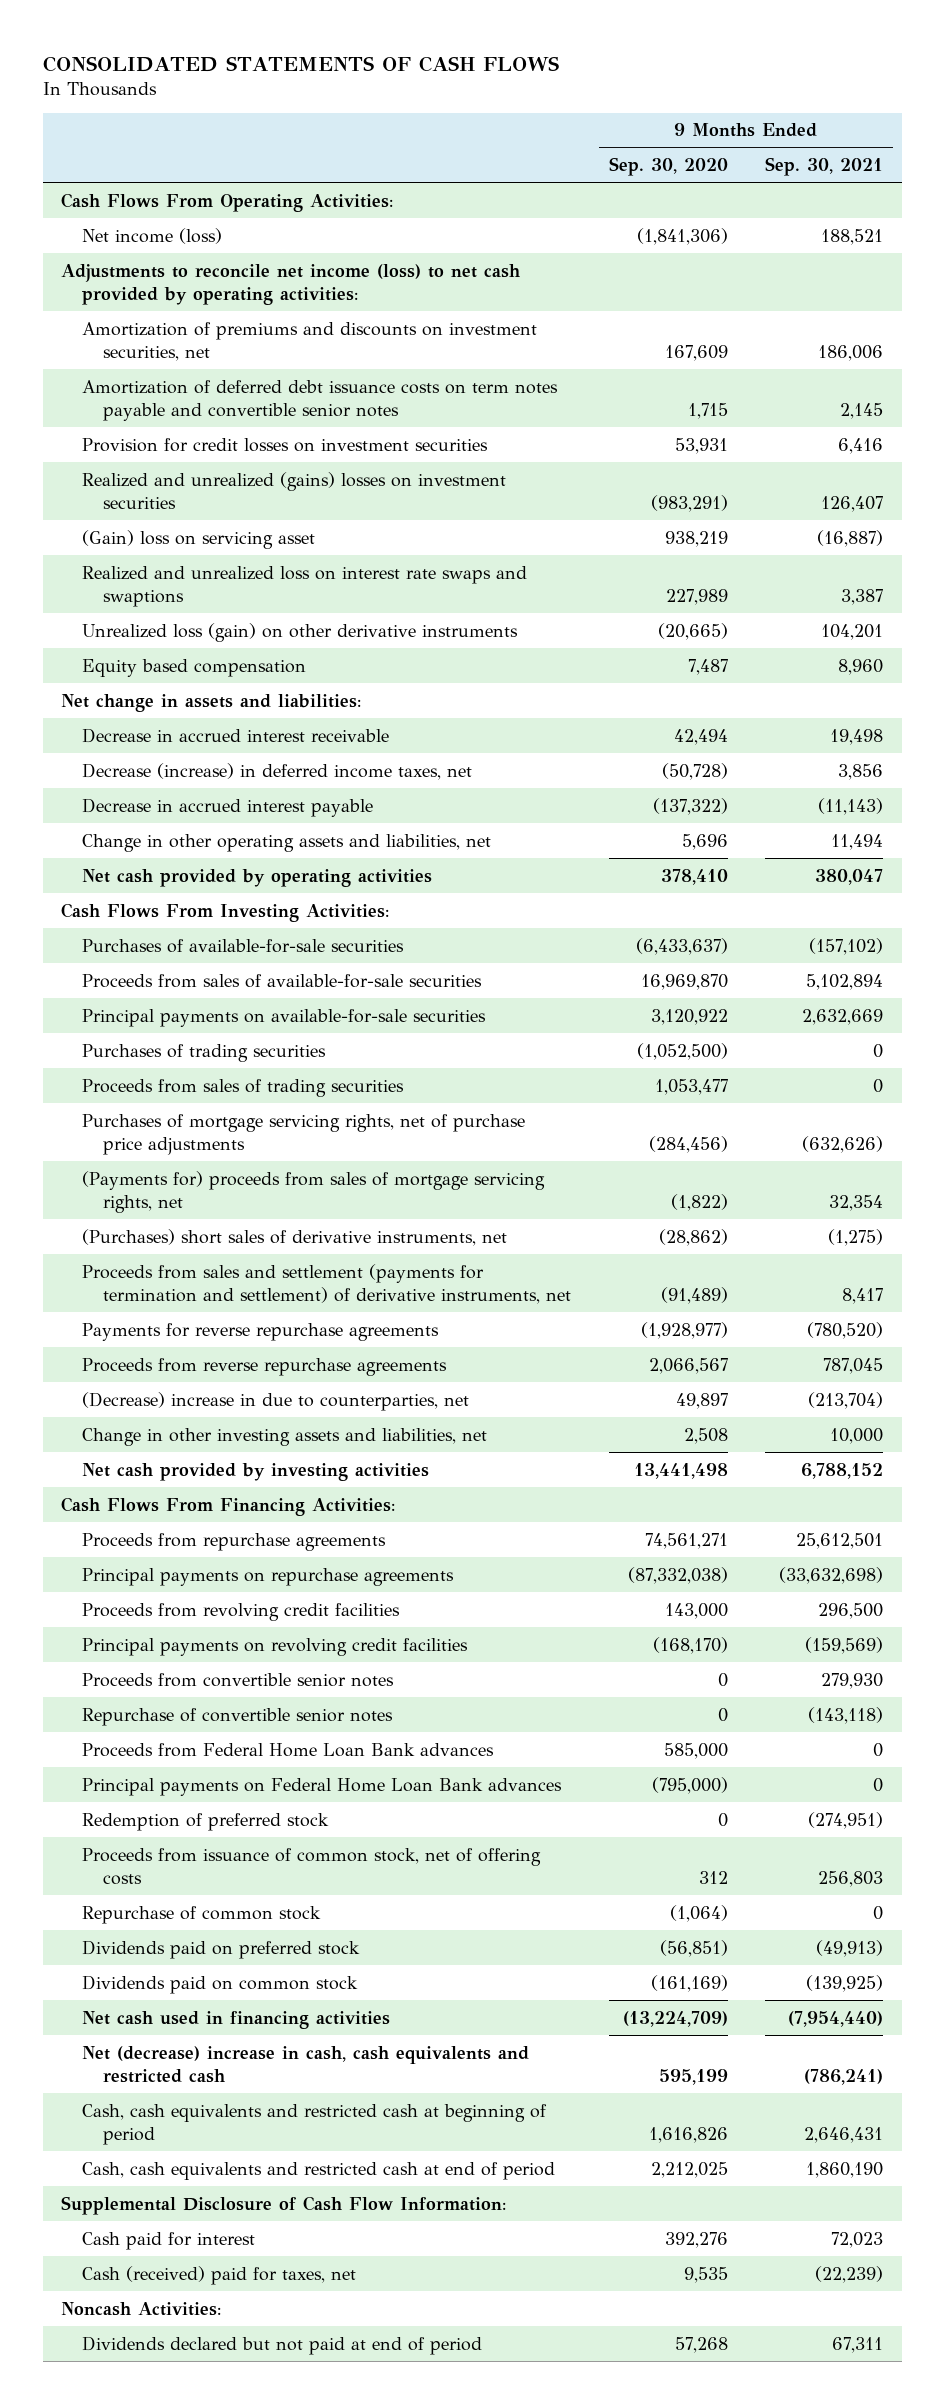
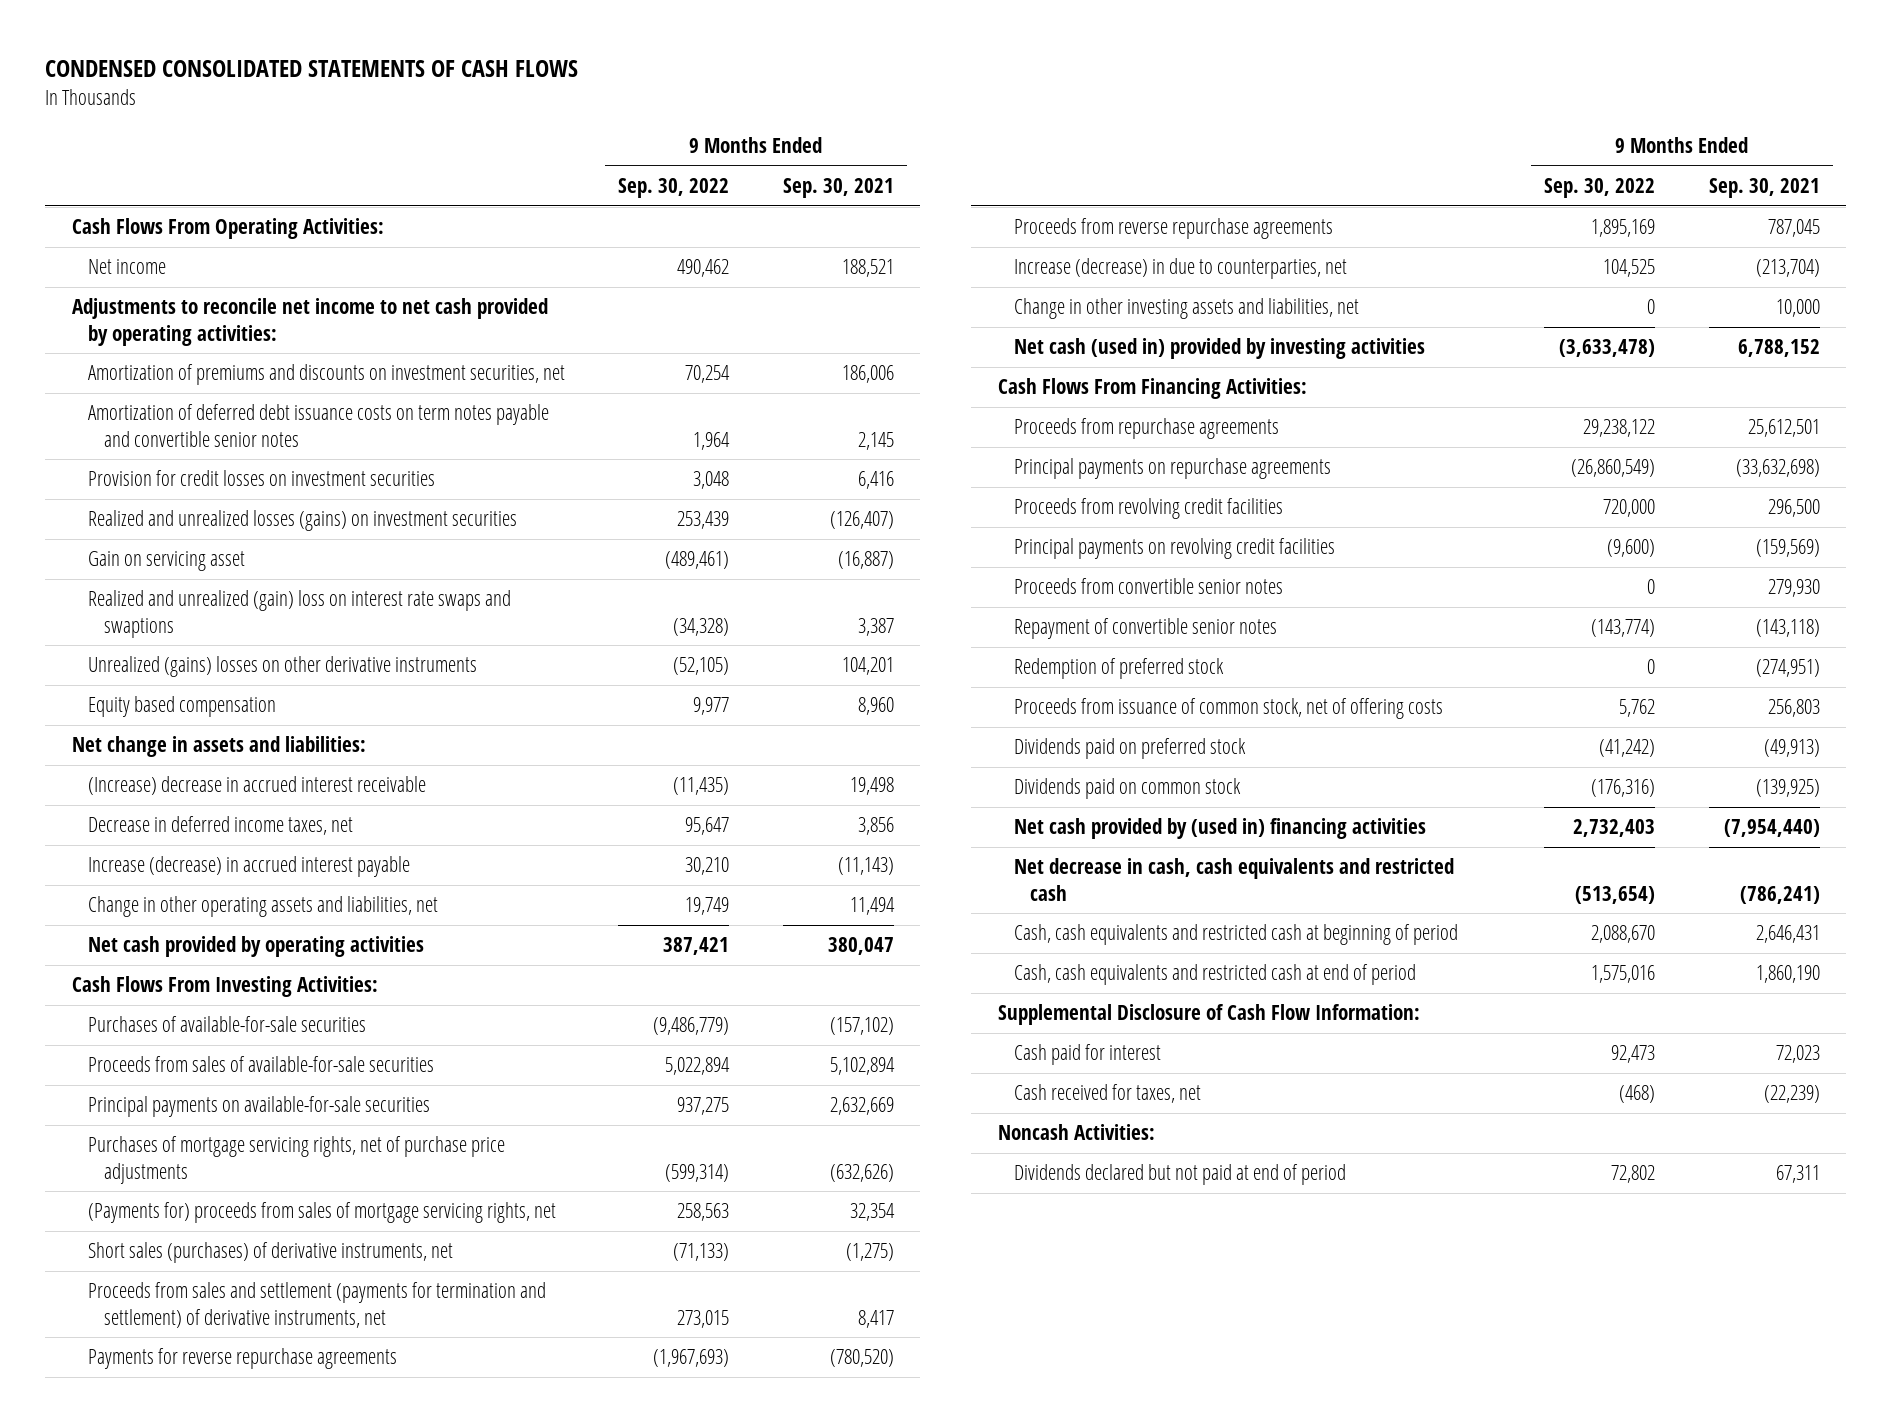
- CONSOLIDATED STATEMENTS OF CASH FLOWS
+ CONDENSED CONSOLIDATED STATEMENTS OF CASH FLOWS
- | 9 Months Ended Sep. 30, 2020 | 9 Months Ended Sep. 30, 2021
+ | 9 Months Ended Sep. 30, 2022 | 9 Months Ended Sep. 30, 2021
- Net income (loss) | (1,841,306) | 188,521
- Adjustments to reconcile net income (loss) to net cash provided by operating activities:
+ Net income | 490,462 | 188,521
+ Adjustments to reconcile net income to net cash provided by operating activities:
- Realized and unrealized (gains) losses on investment securities | (983,291) | 126,407
- (Gain) loss on servicing asset | 938,219 | (16,887)
- Realized and unrealized loss on interest rate swaps and swaptions | 227,989 | 3,387
- Unrealized loss (gain) on other derivative instruments | (20,665) | 104,201
+ Realized and unrealized losses (gains) on investment securities | 253,439 | (126,407)
+ Gain on servicing asset | (489,461) | (16,887)
+ Realized and unrealized (gain) loss on interest rate swaps and swaptions | (34,328) | 3,387
+ Unrealized (gains) losses on other derivative instruments | (52,105) | 104,201
- Decrease in accrued interest receivable | 42,494 | 19,498
- Decrease (increase) in deferred income taxes, net | (50,728) | 3,856
- Decrease in accrued interest payable | (137,322) | (11,143)
+ (Increase) decrease in accrued interest receivable | (11,435) | 19,498
+ Decrease in deferred income taxes, net | 95,647 | 3,856
+ Increase (decrease) in accrued interest payable | 30,210 | (11,143)
- Purchases of trading securities | (1,052,500) | 0
- Proceeds from sales of trading securities | 1,053,477 | 0
- (Purchases) short sales of derivative instruments, net | (28,862) | (1,275)
+ Short sales (purchases) of derivative instruments, net | (71,133) | (1,275)
- (Decrease) increase in due to counterparties, net | 49,897 | (213,704)
+ Increase (decrease) in due to counterparties, net | 104,525 | (213,704)
- Net cash provided by investing activities | 13,441,498 | 6,788,152
+ Net cash (used in) provided by investing activities | (3,633,478) | 6,788,152
- Repurchase of convertible senior notes | 0 | (143,118)
- Proceeds from Federal Home Loan Bank advances | 585,000 | 0
- Principal payments on Federal Home Loan Bank advances | (795,000) | 0
+ Repayment of convertible senior notes | (143,774) | (143,118)
- Repurchase of common stock | (1,064) | 0
- Net cash used in financing activities | (13,224,709) | (7,954,440)
- Net (decrease) increase in cash, cash equivalents and restricted cash | 595,199 | (786,241)
+ Net cash provided by (used in) financing activities | 2,732,403 | (7,954,440)
+ Net decrease in cash, cash equivalents and restricted cash | (513,654) | (786,241)
- Cash (received) paid for taxes, net | 9,535 | (22,239)
+ Cash received for taxes, net | (468) | (22,239)

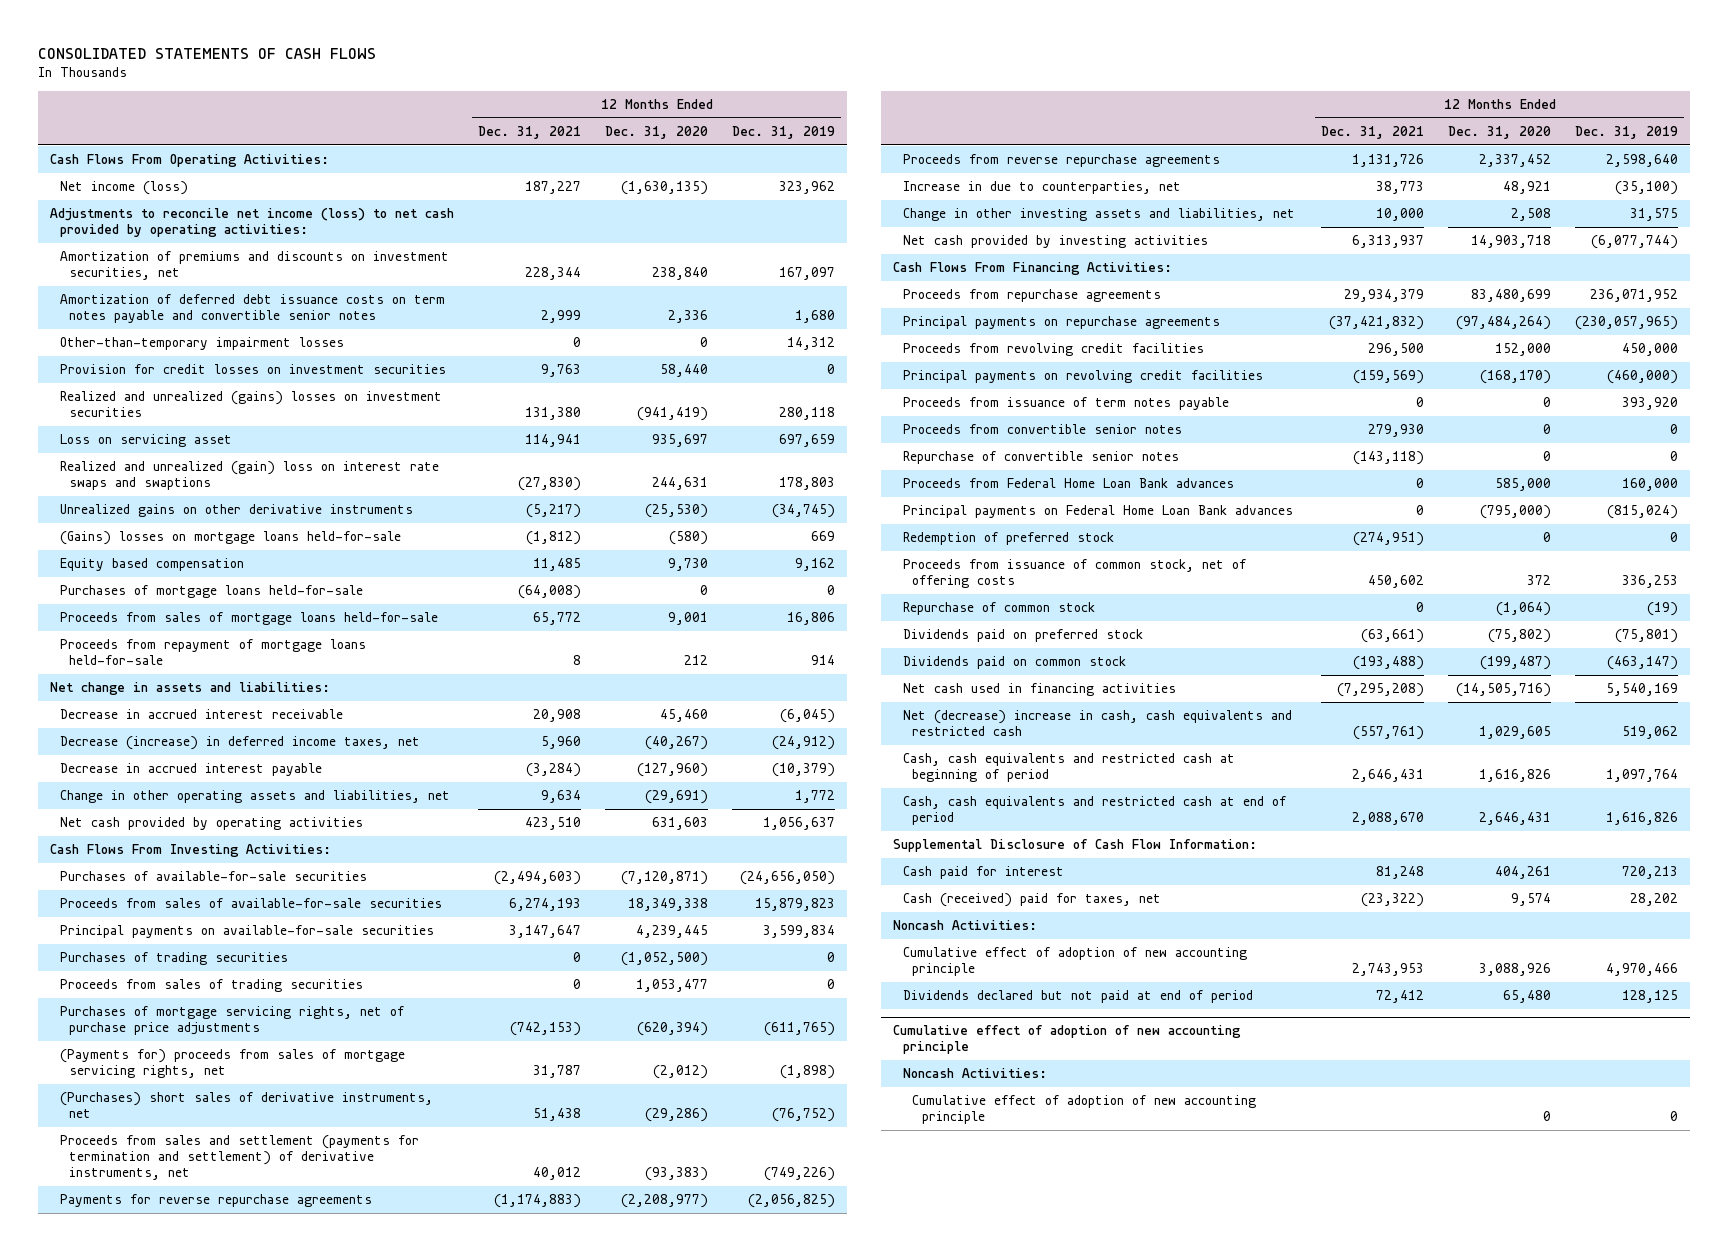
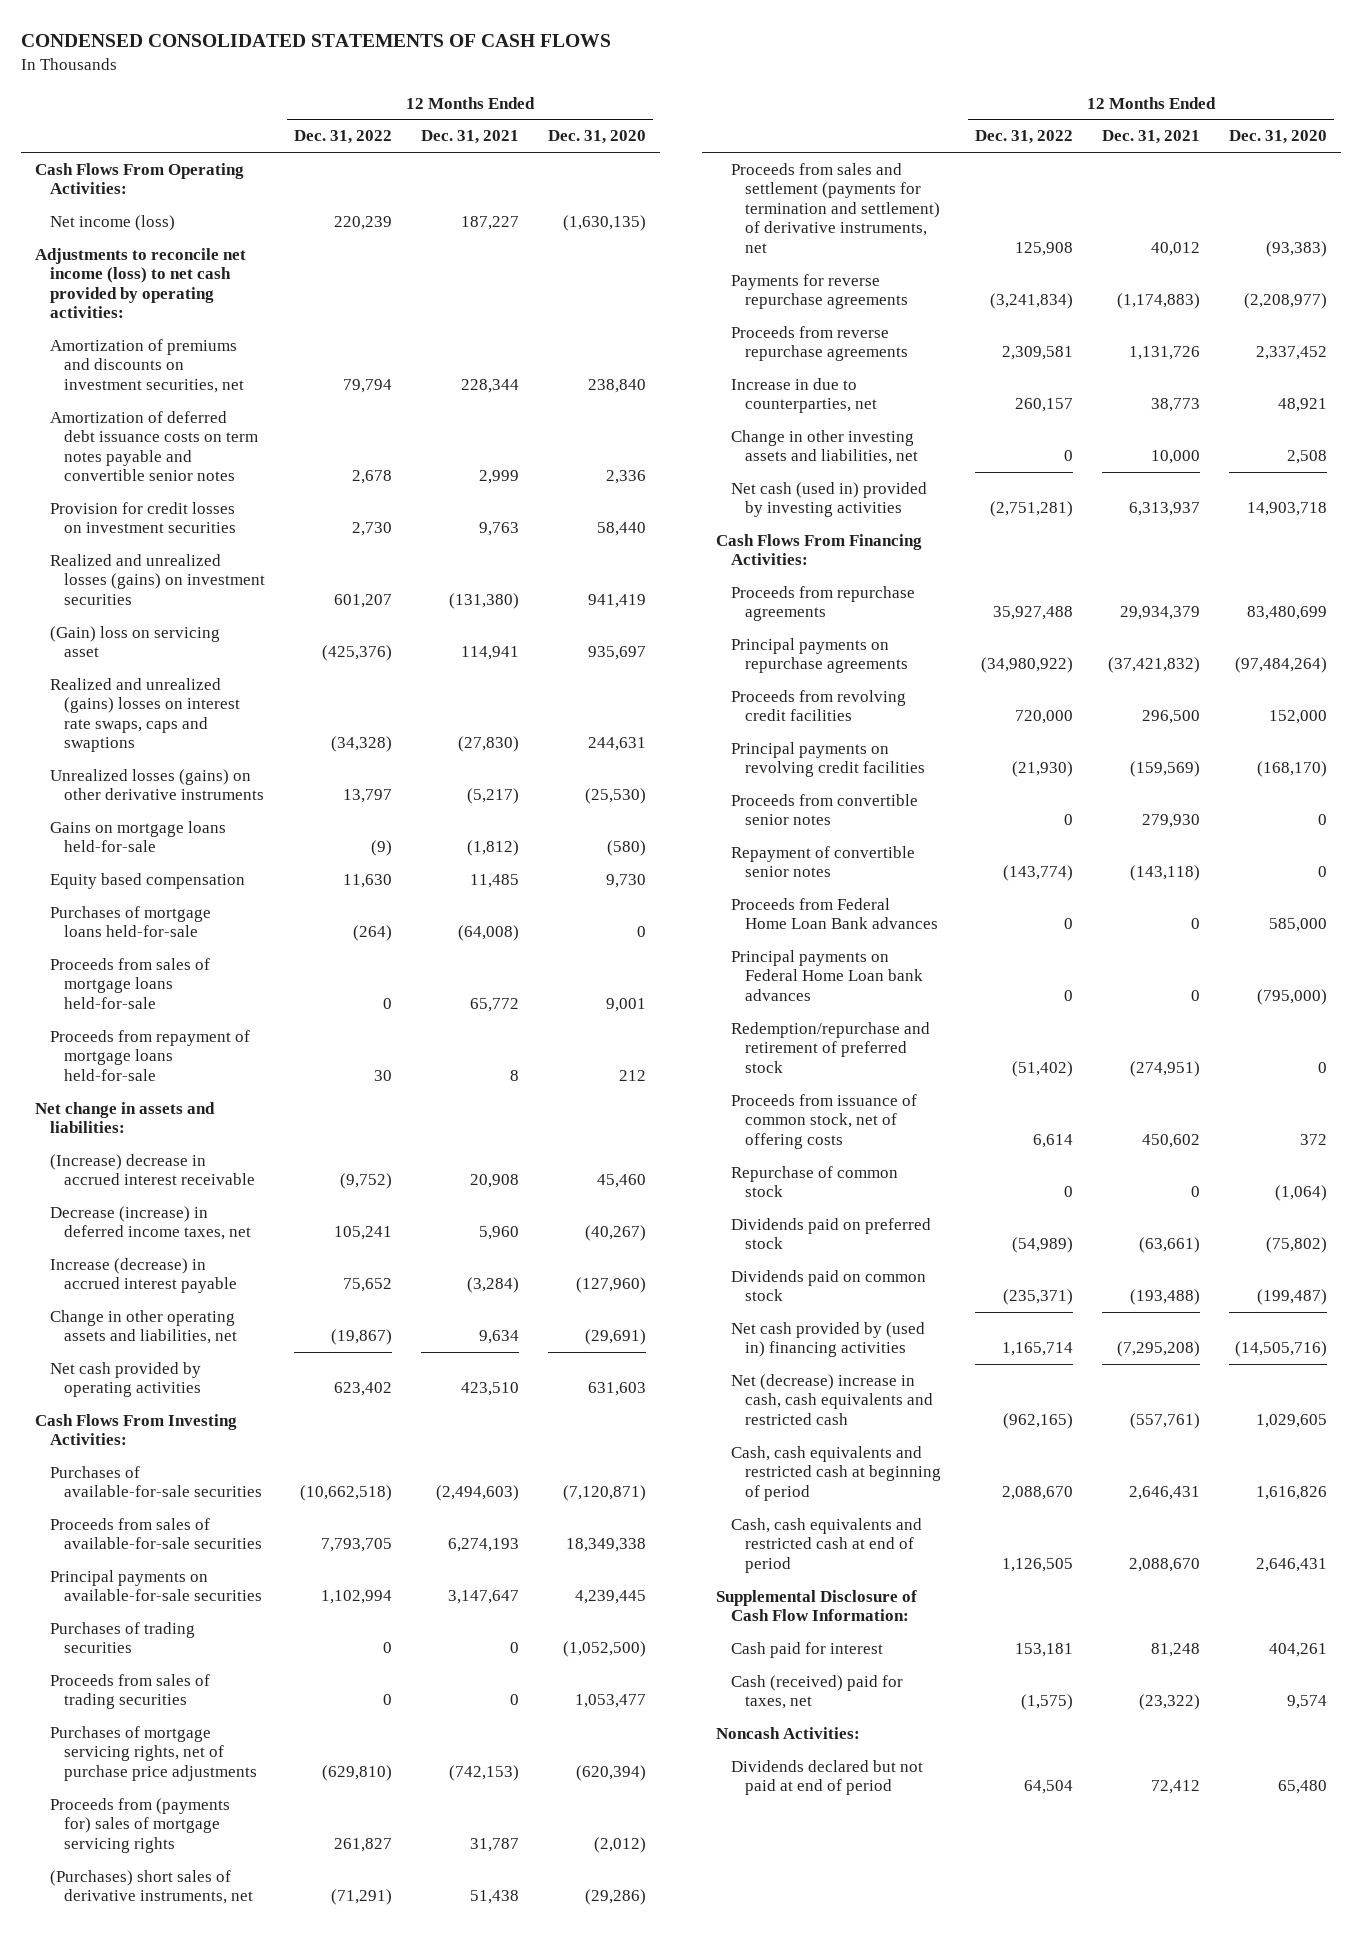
- CONSOLIDATED STATEMENTS OF CASH FLOWS
+ CONDENSED CONSOLIDATED STATEMENTS OF CASH FLOWS
- | 12 Months Ended Dec. 31, 2021 | 12 Months Ended Dec. 31, 2020 | 12 Months Ended Dec. 31, 2019
+ | 12 Months Ended Dec. 31, 2022 | 12 Months Ended Dec. 31, 2021 | 12 Months Ended Dec. 31, 2020
- Other-than-temporary impairment losses | 0 | 0 | 14,312
- Realized and unrealized (gains) losses on investment securities | 131,380 | (941,419) | 280,118
- Loss on servicing asset | 114,941 | 935,697 | 697,659
- Realized and unrealized (gain) loss on interest rate swaps and swaptions | (27,830) | 244,631 | 178,803
- Unrealized gains on other derivative instruments | (5,217) | (25,530) | (34,745)
- (Gains) losses on mortgage loans held-for-sale | (1,812) | (580) | 669
+ Realized and unrealized losses (gains) on investment securities | 601,207 | (131,380) | 941,419
+ (Gain) loss on servicing asset | (425,376) | 114,941 | 935,697
+ Realized and unrealized (gains) losses on interest rate swaps, caps and swaptions | (34,328) | (27,830) | 244,631
+ Unrealized losses (gains) on other derivative instruments | 13,797 | (5,217) | (25,530)
+ Gains on mortgage loans held-for-sale | (9) | (1,812) | (580)
- Decrease in accrued interest receivable | 20,908 | 45,460 | (6,045)
+ (Increase) decrease in accrued interest receivable | (9,752) | 20,908 | 45,460
- Decrease in accrued interest payable | (3,284) | (127,960) | (10,379)
+ Increase (decrease) in accrued interest payable | 75,652 | (3,284) | (127,960)
- (Payments for) proceeds from sales of mortgage servicing rights, net | 31,787 | (2,012) | (1,898)
+ Proceeds from (payments for) sales of mortgage servicing rights | 261,827 | 31,787 | (2,012)
- Net cash provided by investing activities | 6,313,937 | 14,903,718 | (6,077,744)
+ Net cash (used in) provided by investing activities | (2,751,281) | 6,313,937 | 14,903,718
- Proceeds from issuance of term notes payable | 0 | 0 | 393,920
- Repurchase of convertible senior notes | (143,118) | 0 | 0
+ Repayment of convertible senior notes | (143,774) | (143,118) | 0
- Principal payments on Federal Home Loan Bank advances | 0 | (795,000) | (815,024)
- Redemption of preferred stock | (274,951) | 0 | 0
+ Principal payments on Federal Home Loan bank advances | 0 | 0 | (795,000)
+ Redemption/repurchase and retirement of preferred stock | (51,402) | (274,951) | 0
- Net cash used in financing activities | (7,295,208) | (14,505,716) | 5,540,169
+ Net cash provided by (used in) financing activities | 1,165,714 | (7,295,208) | (14,505,716)
- Cumulative effect of adoption of new accounting principle | 2,743,953 | 3,088,926 | 4,970,466
- Cumulative effect of adoption of new accounting principle
- Noncash Activities:
- Cumulative effect of adoption of new accounting principle | | 0 | 0

